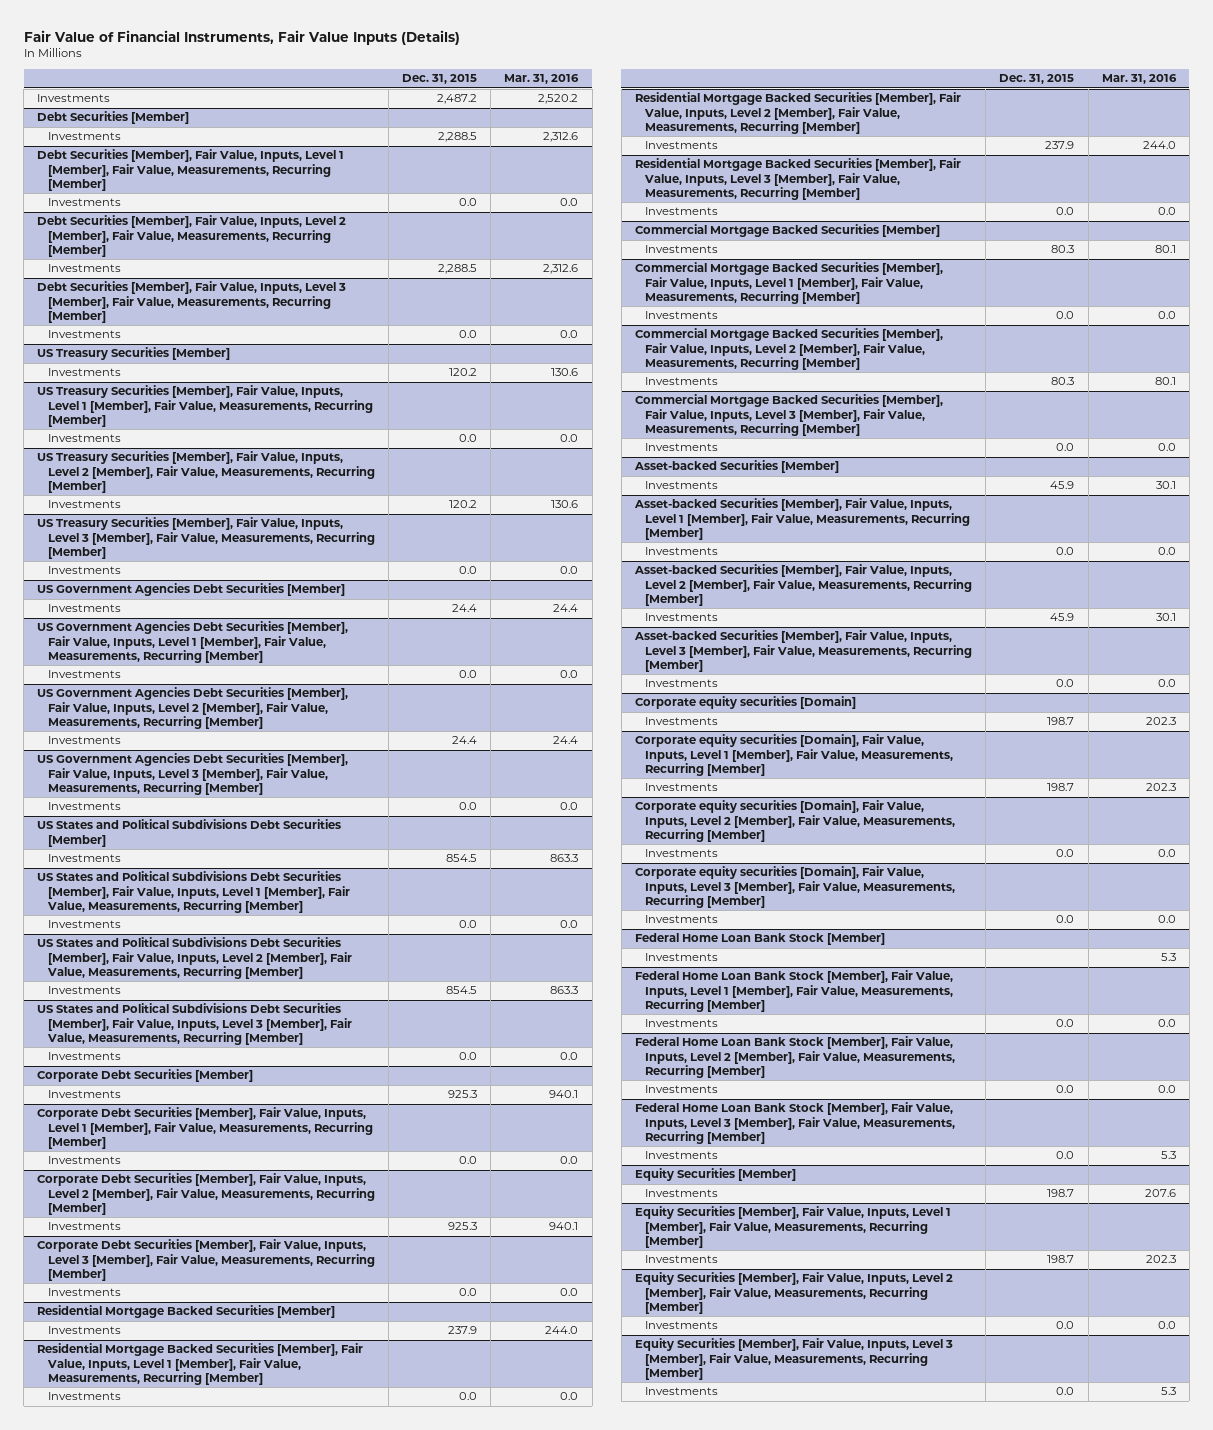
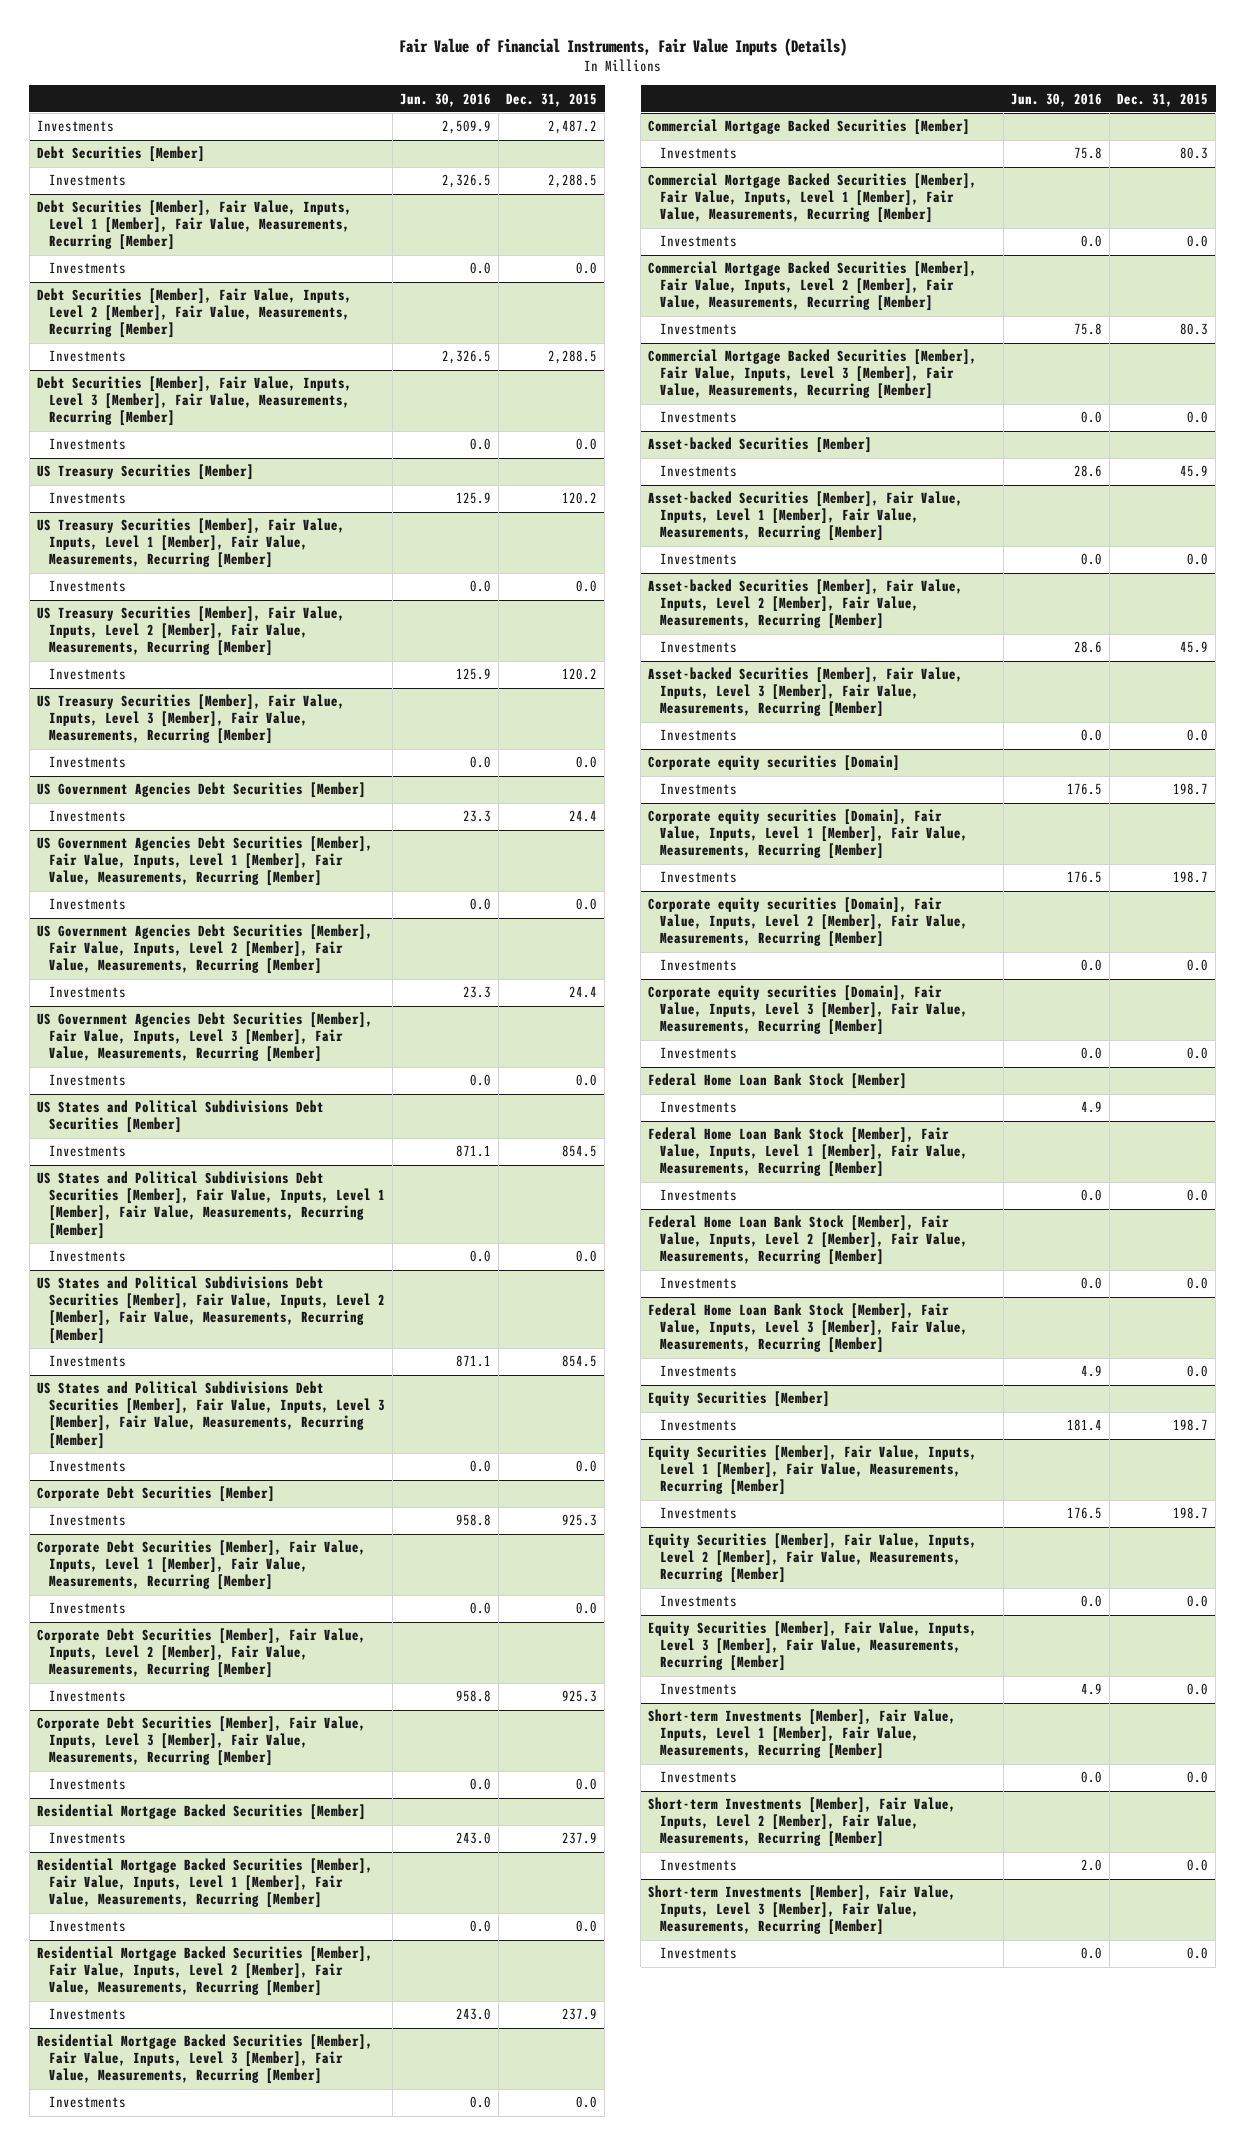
- | Dec. 31, 2015 | Mar. 31, 2016
+ | Jun. 30, 2016 | Dec. 31, 2015
+ Short-term Investments [Member], Fair Value, Inputs, Level 1 [Member], Fair Value, Measurements, Recurring [Member]
+ Investments | 0.0 | 0.0
+ Short-term Investments [Member], Fair Value, Inputs, Level 2 [Member], Fair Value, Measurements, Recurring [Member]
+ Investments | 2.0 | 0.0
+ Short-term Investments [Member], Fair Value, Inputs, Level 3 [Member], Fair Value, Measurements, Recurring [Member]
+ Investments | 0.0 | 0.0

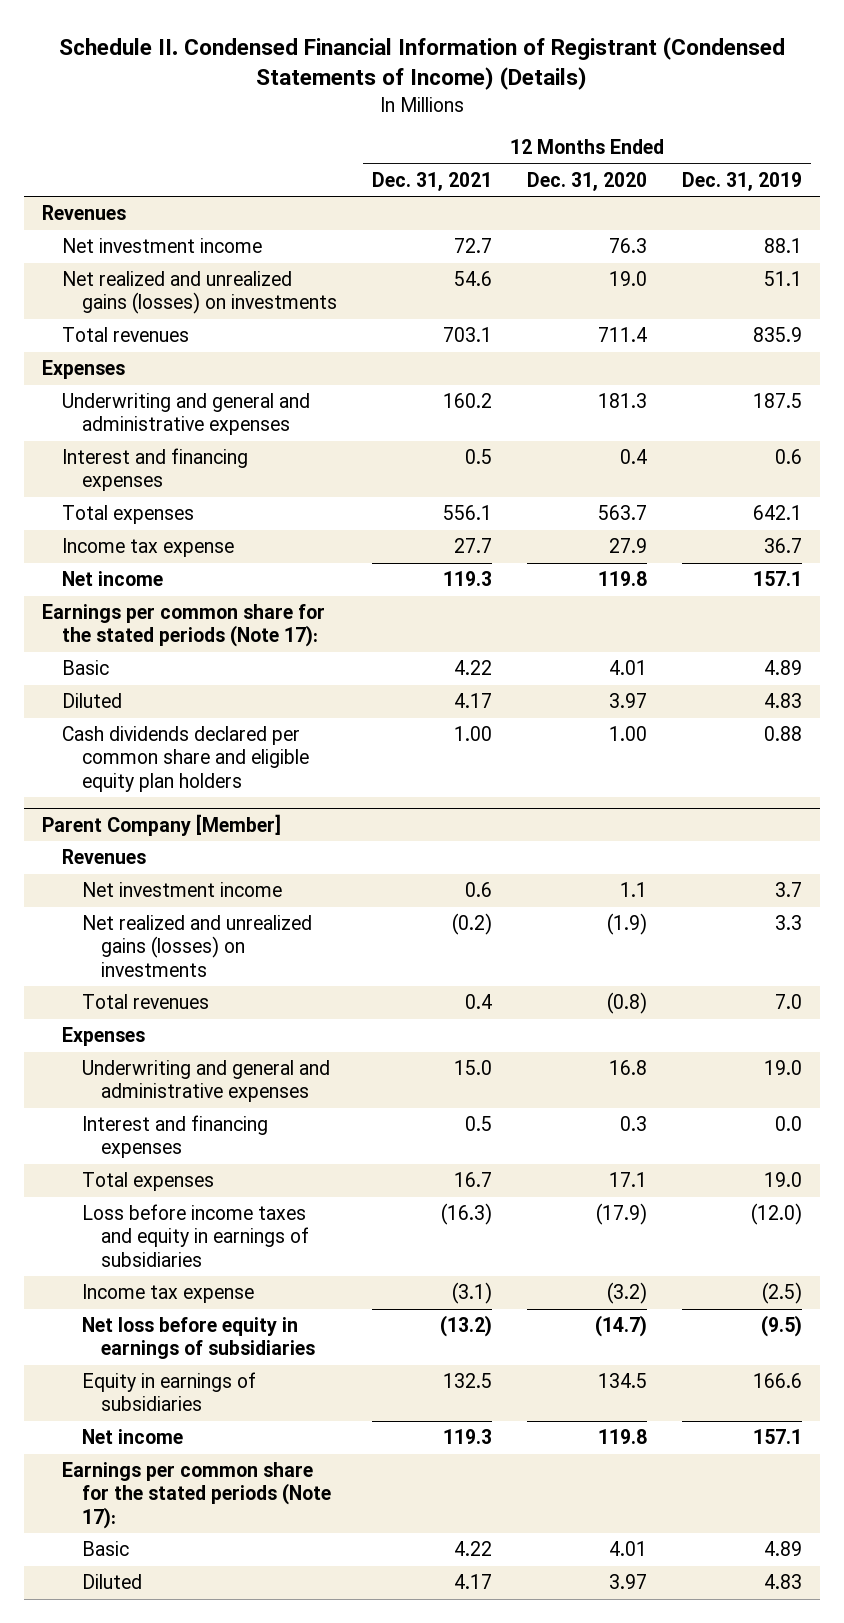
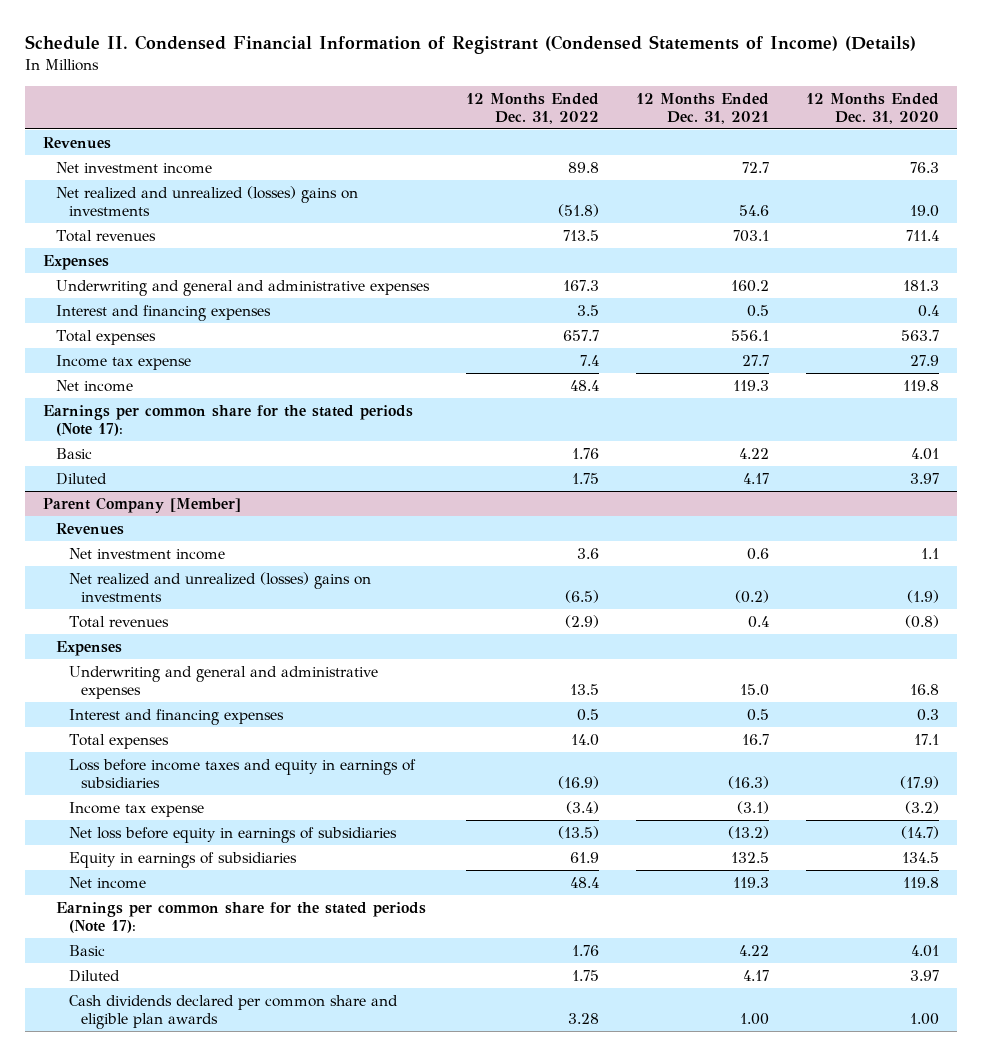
- | 12 Months Ended Dec. 31, 2021 | 12 Months Ended Dec. 31, 2020 | 12 Months Ended Dec. 31, 2019
+ | 12 Months Ended Dec. 31, 2022 | 12 Months Ended Dec. 31, 2021 | 12 Months Ended Dec. 31, 2020
- Net realized and unrealized gains (losses) on investments | 54.6 | 19.0 | 51.1
+ Net realized and unrealized (losses) gains on investments | (51.8) | 54.6 | 19.0
- Cash dividends declared per common share and eligible equity plan holders | 1.00 | 1.00 | 0.88
@ Parent Company [Member]
- Net realized and unrealized gains (losses) on investments | (0.2) | (1.9) | 3.3
+ Net realized and unrealized (losses) gains on investments | (6.5) | (0.2) | (1.9)
+ Cash dividends declared per common share and eligible plan awards | 3.28 | 1.00 | 1.00

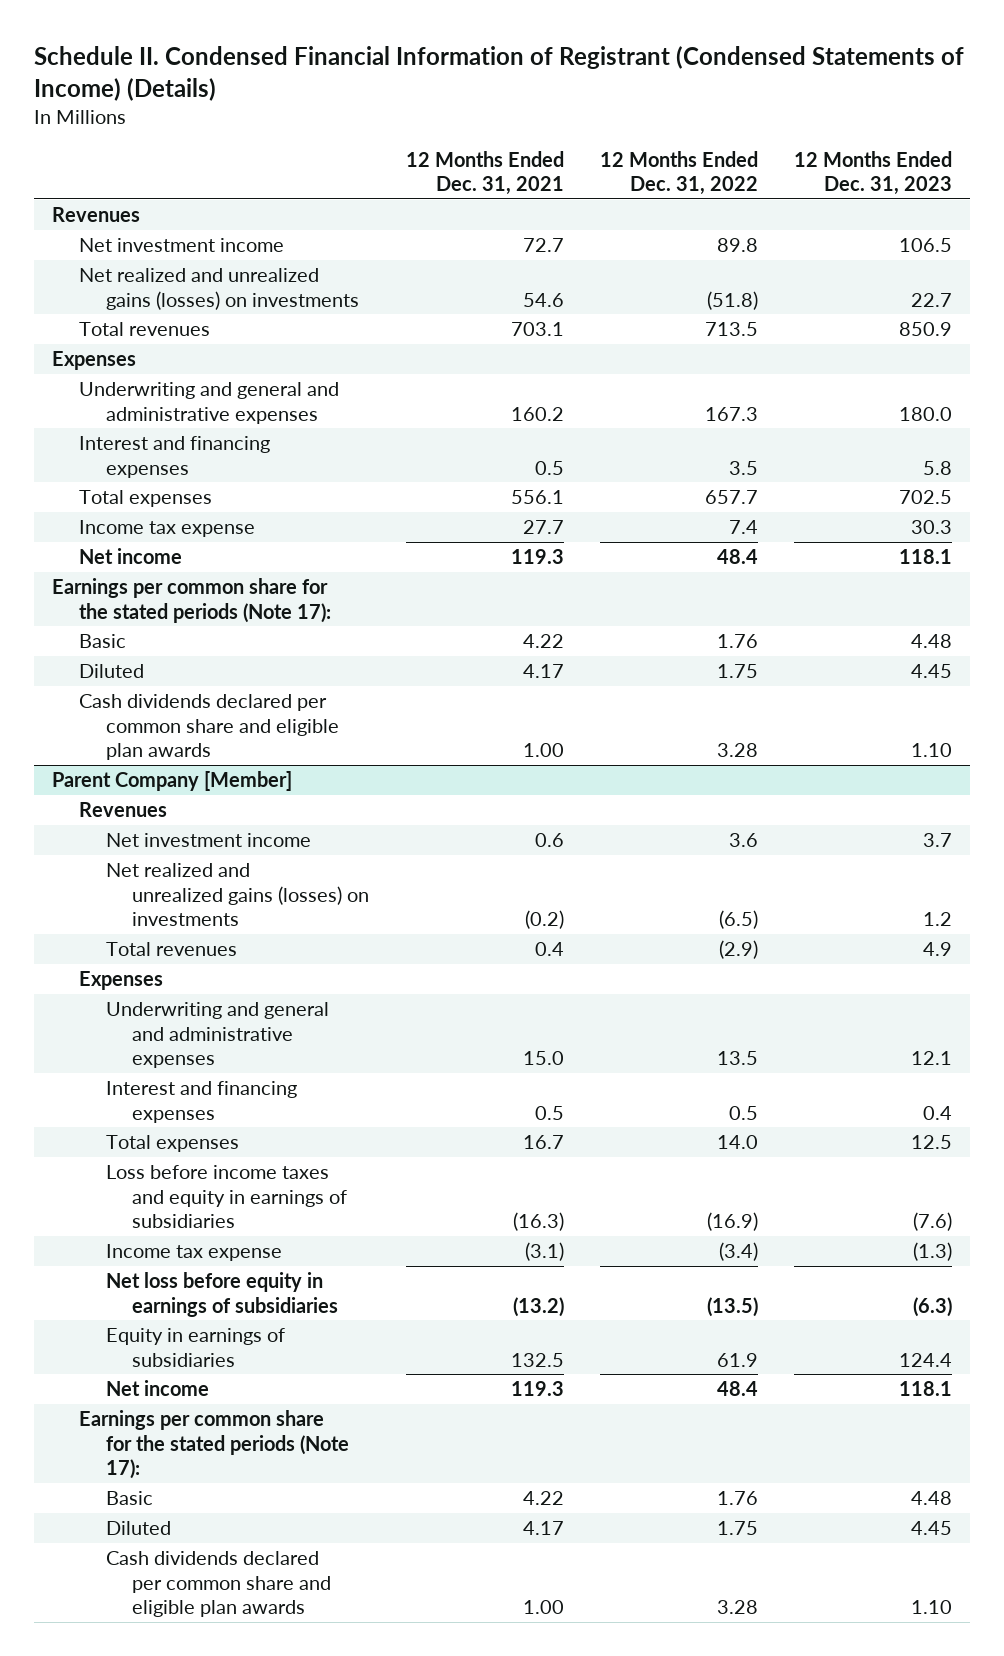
- | 12 Months Ended Dec. 31, 2022 | 12 Months Ended Dec. 31, 2021 | 12 Months Ended Dec. 31, 2020
+ | 12 Months Ended Dec. 31, 2021 | 12 Months Ended Dec. 31, 2022 | 12 Months Ended Dec. 31, 2023
- Net realized and unrealized (losses) gains on investments | (51.8) | 54.6 | 19.0
+ Net realized and unrealized gains (losses) on investments | 54.6 | (51.8) | 22.7
+ Cash dividends declared per common share and eligible plan awards | 1.00 | 3.28 | 1.10
@ Parent Company [Member]
- Net realized and unrealized (losses) gains on investments | (6.5) | (0.2) | (1.9)
+ Net realized and unrealized gains (losses) on investments | (0.2) | (6.5) | 1.2

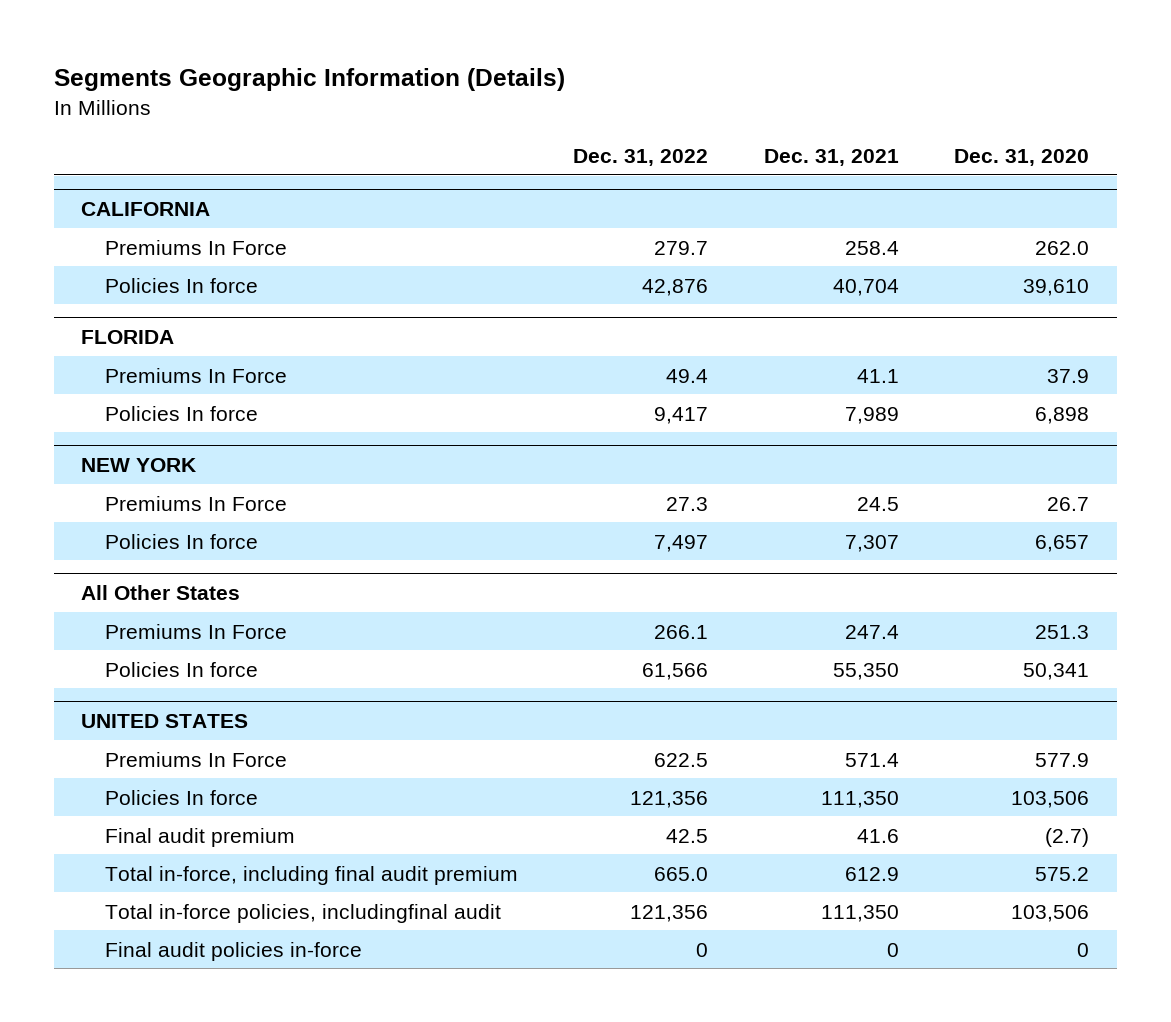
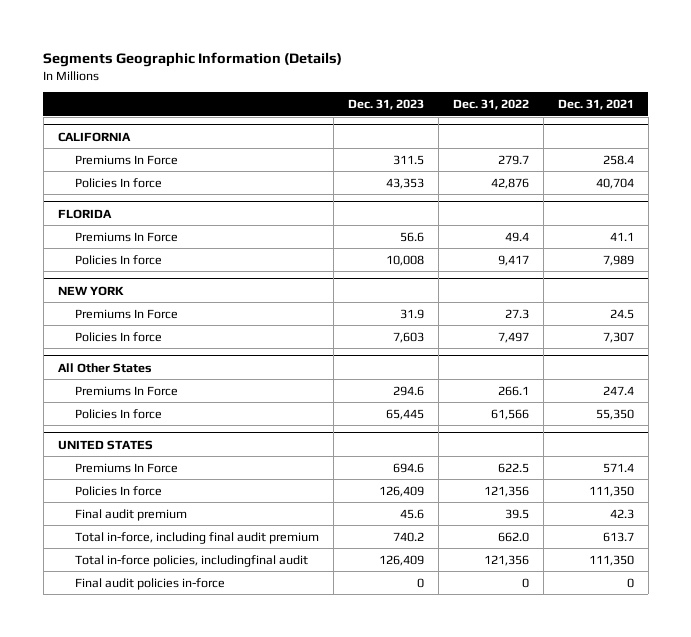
- | Dec. 31, 2022 | Dec. 31, 2021 | Dec. 31, 2020
+ | Dec. 31, 2023 | Dec. 31, 2022 | Dec. 31, 2021
@ UNITED STATES
- Final audit premium | 42.5 | 41.6 | (2.7)
- Total in-force, including final audit premium | 665.0 | 612.9 | 575.2
+ Final audit premium | 45.6 | 39.5 | 42.3
+ Total in-force, including final audit premium | 740.2 | 662.0 | 613.7

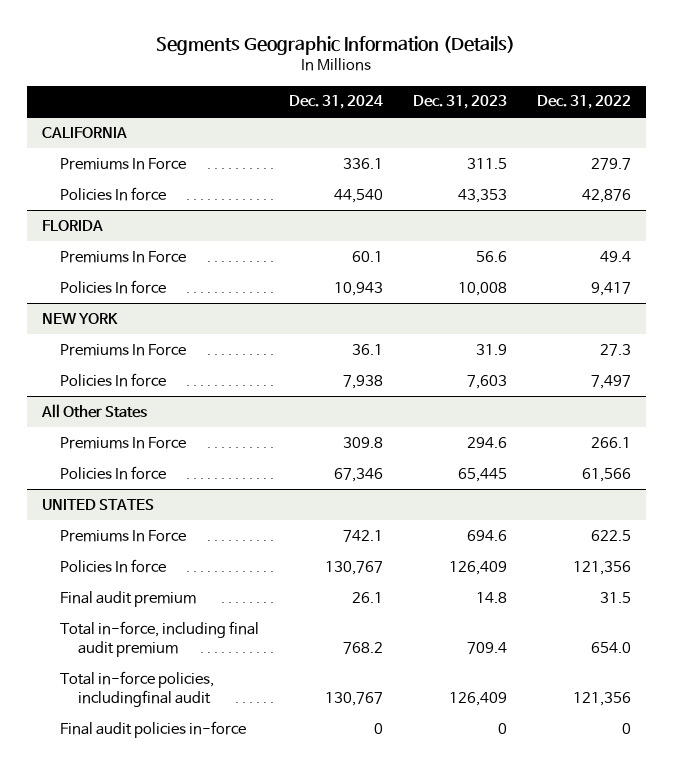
- | Dec. 31, 2023 | Dec. 31, 2022 | Dec. 31, 2021
+ | Dec. 31, 2024 | Dec. 31, 2023 | Dec. 31, 2022
@ UNITED STATES
- Final audit premium | 45.6 | 39.5 | 42.3
- Total in-force, including final audit premium | 740.2 | 662.0 | 613.7
+ Final audit premium | 26.1 | 14.8 | 31.5
+ Total in-force, including final audit premium | 768.2 | 709.4 | 654.0

